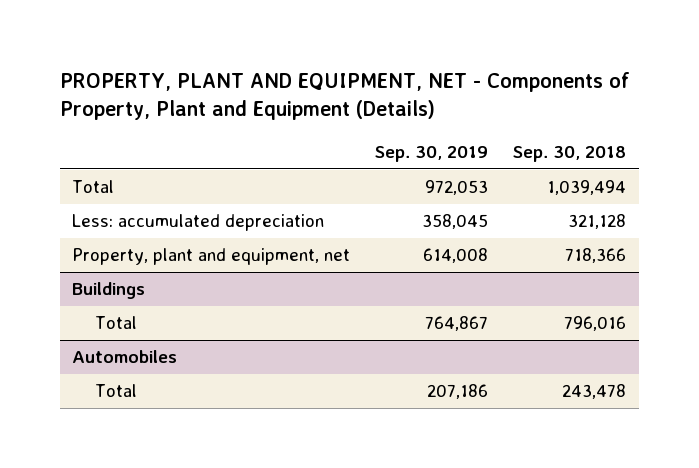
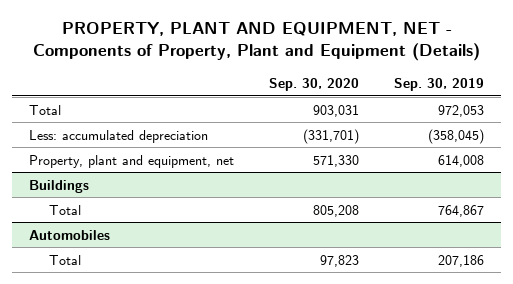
- | Sep. 30, 2019 | Sep. 30, 2018
+ | Sep. 30, 2020 | Sep. 30, 2019
- Less: accumulated depreciation | 358,045 | 321,128
+ Less: accumulated depreciation | (331,701) | (358,045)

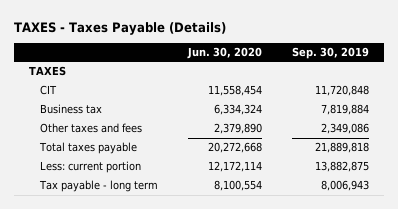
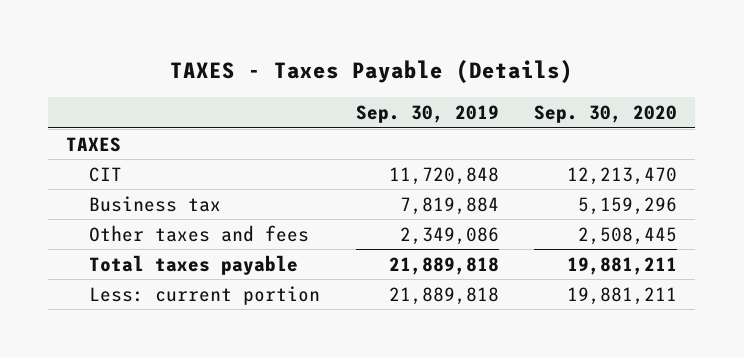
- | Jun. 30, 2020 | Sep. 30, 2019
+ | Sep. 30, 2019 | Sep. 30, 2020
- Less: current portion | 12,172,114 | 13,882,875
- Tax payable - long term | 8,100,554 | 8,006,943
+ Less: current portion | 21,889,818 | 19,881,211

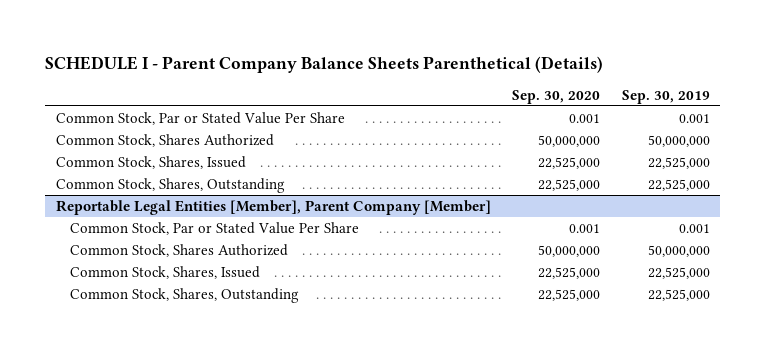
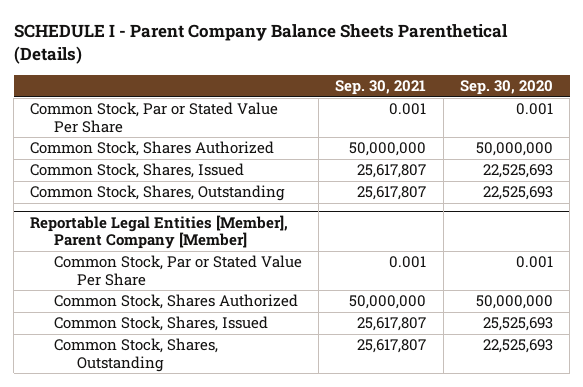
- | Sep. 30, 2020 | Sep. 30, 2019
+ | Sep. 30, 2021 | Sep. 30, 2020
- Common Stock, Shares, Issued | 22,525,000 | 22,525,000
- Common Stock, Shares, Outstanding | 22,525,000 | 22,525,000
+ Common Stock, Shares, Issued | 25,617,807 | 22,525,693
+ Common Stock, Shares, Outstanding | 25,617,807 | 22,525,693
@ Reportable Legal Entities [Member], Parent Company [Member]
- Common Stock, Shares, Issued | 22,525,000 | 22,525,000
- Common Stock, Shares, Outstanding | 22,525,000 | 22,525,000
+ Common Stock, Shares, Issued | 25,617,807 | 25,525,693
+ Common Stock, Shares, Outstanding | 25,617,807 | 22,525,693

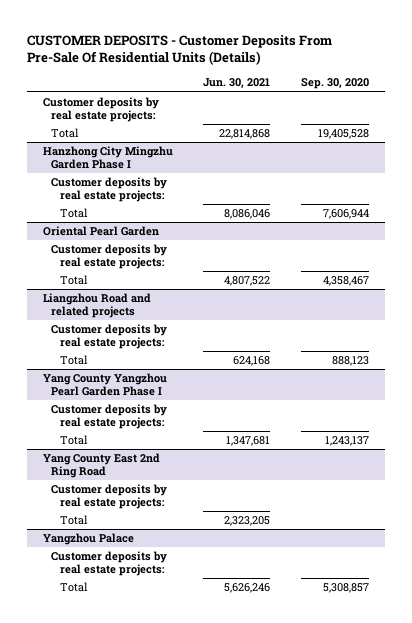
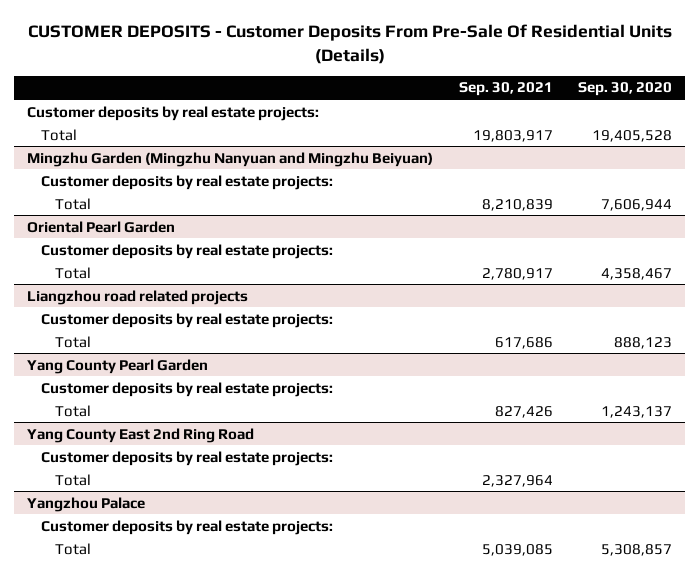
- | Jun. 30, 2021 | Sep. 30, 2020
+ | Sep. 30, 2021 | Sep. 30, 2020
- Hanzhong City Mingzhu Garden Phase I
+ Mingzhu Garden (Mingzhu Nanyuan and Mingzhu Beiyuan)
- Liangzhou Road and related projects
+ Liangzhou road related projects
- Yang County Yangzhou Pearl Garden Phase I
+ Yang County Pearl Garden

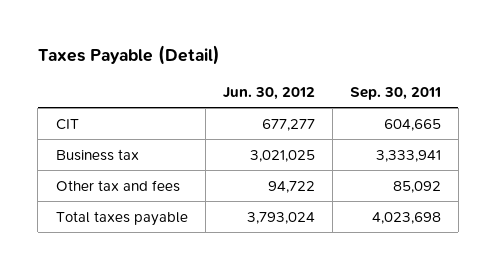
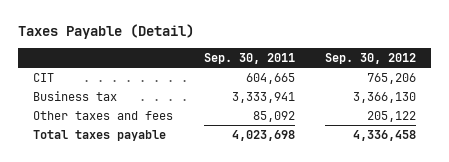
- | Jun. 30, 2012 | Sep. 30, 2011
+ | Sep. 30, 2011 | Sep. 30, 2012
- Other tax and fees | 94,722 | 85,092
+ Other taxes and fees | 85,092 | 205,122

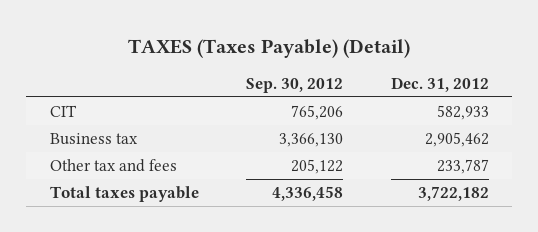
- Taxes Payable (Detail)
+ TAXES (Taxes Payable) (Detail)
- | Sep. 30, 2011 | Sep. 30, 2012
+ | Sep. 30, 2012 | Dec. 31, 2012
- Other taxes and fees | 85,092 | 205,122
+ Other tax and fees | 205,122 | 233,787

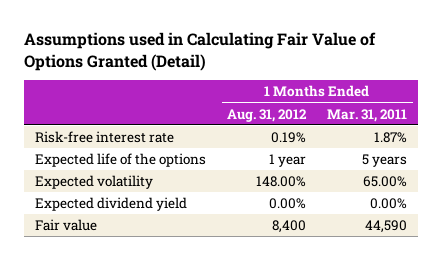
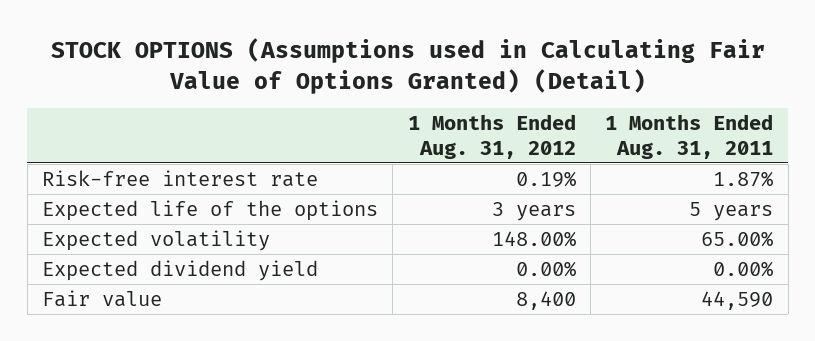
- Assumptions used in Calculating Fair Value of Options Granted (Detail)
+ STOCK OPTIONS (Assumptions used in Calculating Fair Value of Options Granted) (Detail)
- | 1 Months Ended Aug. 31, 2012 | 1 Months Ended Mar. 31, 2011
+ | 1 Months Ended Aug. 31, 2012 | 1 Months Ended Aug. 31, 2011
- Expected life of the options | 1 year | 5 years
+ Expected life of the options | 3 years | 5 years

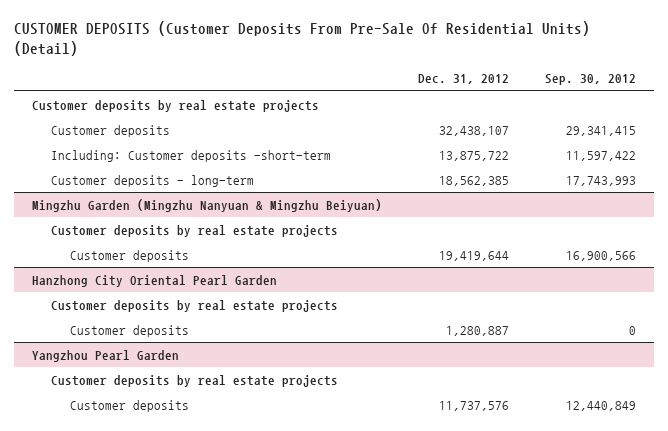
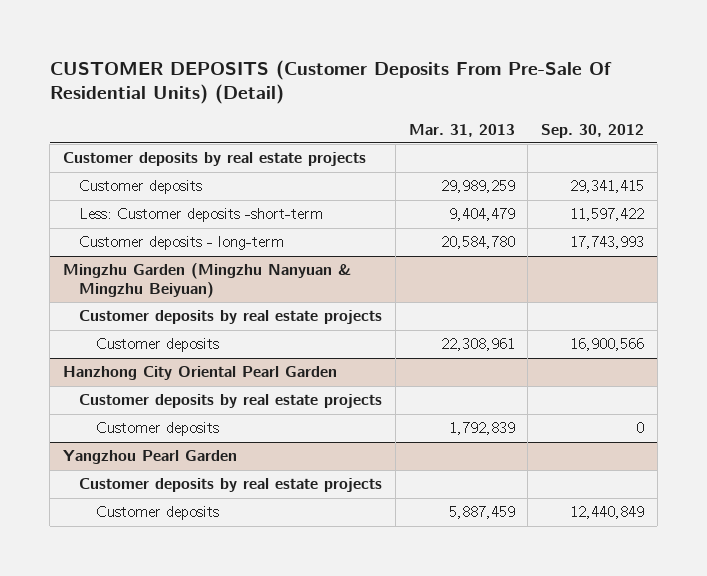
- | Dec. 31, 2012 | Sep. 30, 2012
+ | Mar. 31, 2013 | Sep. 30, 2012
- Including: Customer deposits -short-term | 13,875,722 | 11,597,422
+ Less: Customer deposits -short-term | 9,404,479 | 11,597,422

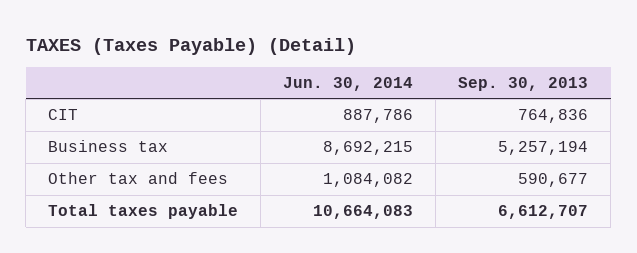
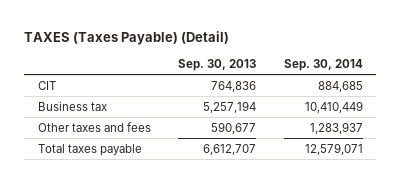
- | Jun. 30, 2014 | Sep. 30, 2013
+ | Sep. 30, 2013 | Sep. 30, 2014
- Other tax and fees | 1,084,082 | 590,677
+ Other taxes and fees | 590,677 | 1,283,937

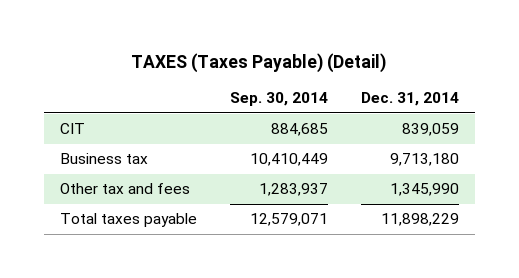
- | Sep. 30, 2013 | Sep. 30, 2014
+ | Sep. 30, 2014 | Dec. 31, 2014
- Other taxes and fees | 590,677 | 1,283,937
+ Other tax and fees | 1,283,937 | 1,345,990

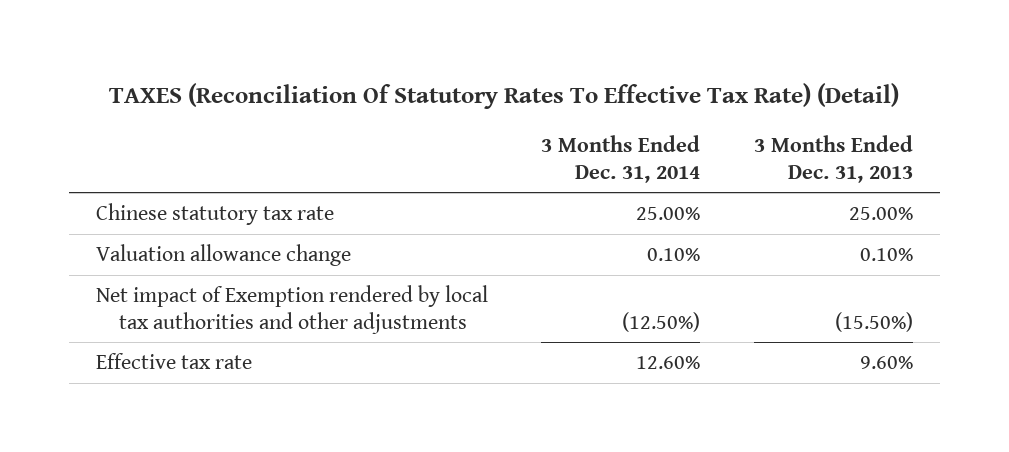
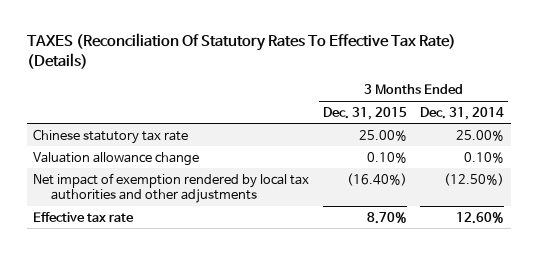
- TAXES (Reconciliation Of Statutory Rates To Effective Tax Rate) (Detail)
+ TAXES (Reconciliation Of Statutory Rates To Effective Tax Rate) (Details)
- | 3 Months Ended Dec. 31, 2014 | 3 Months Ended Dec. 31, 2013
+ | 3 Months Ended Dec. 31, 2015 | 3 Months Ended Dec. 31, 2014
- Net impact of Exemption rendered by local tax authorities and other adjustments | (12.50%) | (15.50%)
+ Net impact of exemption rendered by local tax authorities and other adjustments | (16.40%) | (12.50%)

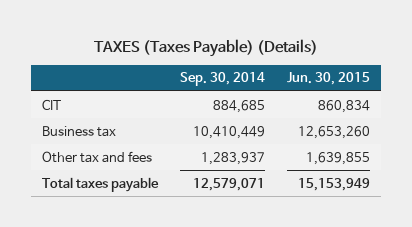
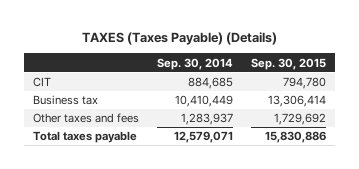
- | Sep. 30, 2014 | Jun. 30, 2015
+ | Sep. 30, 2014 | Sep. 30, 2015
- Other tax and fees | 1,283,937 | 1,639,855
+ Other taxes and fees | 1,283,937 | 1,729,692

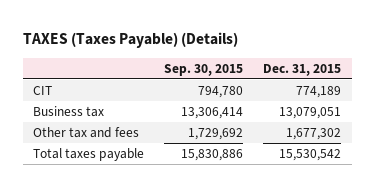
- | Sep. 30, 2014 | Sep. 30, 2015
+ | Sep. 30, 2015 | Dec. 31, 2015
- Other taxes and fees | 1,283,937 | 1,729,692
+ Other tax and fees | 1,729,692 | 1,677,302

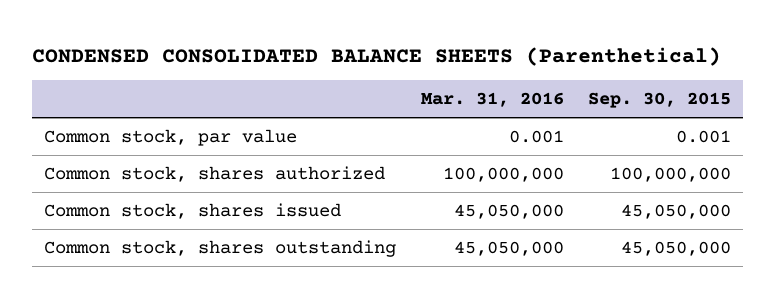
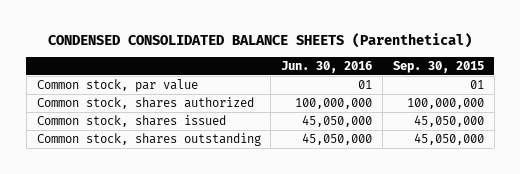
- | Mar. 31, 2016 | Sep. 30, 2015
+ | Jun. 30, 2016 | Sep. 30, 2015
- Common stock, par value | 0.001 | 0.001
+ Common stock, par value | 01 | 01

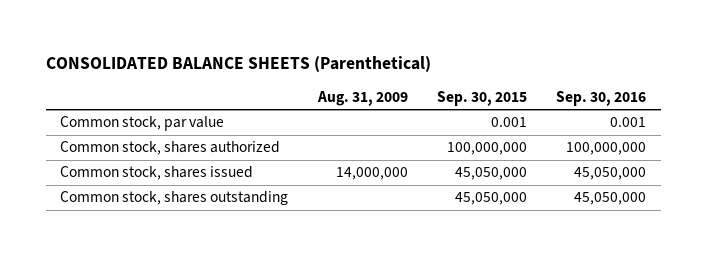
- CONDENSED CONSOLIDATED BALANCE SHEETS (Parenthetical)
+ CONSOLIDATED BALANCE SHEETS (Parenthetical)
- | Jun. 30, 2016 | Sep. 30, 2015
+ | Aug. 31, 2009 | Sep. 30, 2015 | Sep. 30, 2016
- Common stock, par value | 01 | 01
+ Common stock, par value | | 0.001 | 0.001

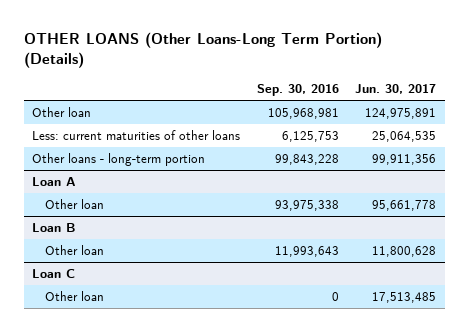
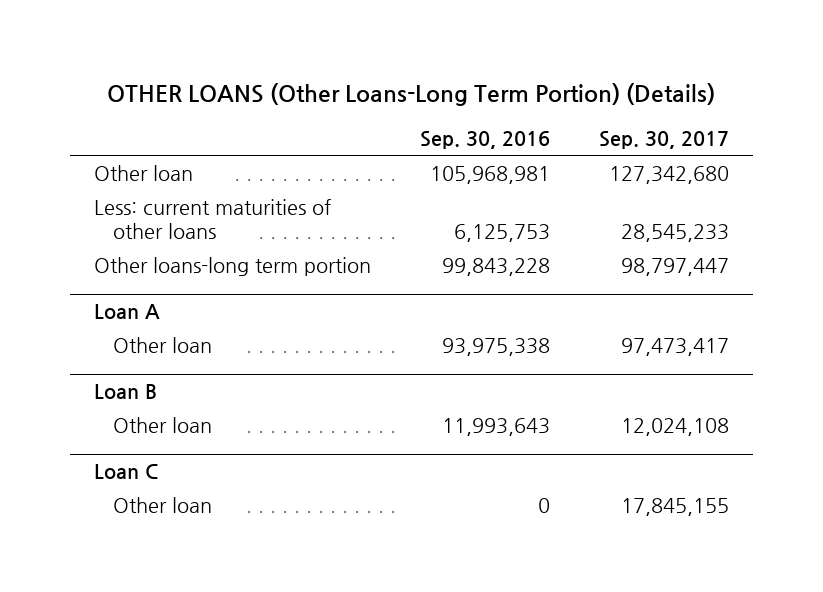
- | Sep. 30, 2016 | Jun. 30, 2017
+ | Sep. 30, 2016 | Sep. 30, 2017
- Other loans - long-term portion | 99,843,228 | 99,911,356
+ Other loans-long term portion | 99,843,228 | 98,797,447

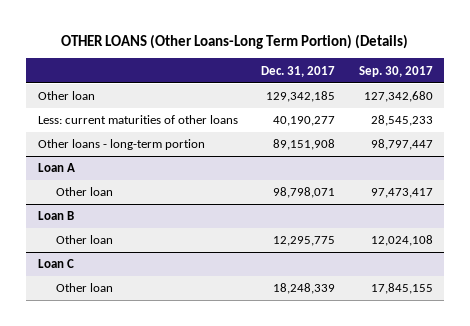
- | Sep. 30, 2016 | Sep. 30, 2017
+ | Dec. 31, 2017 | Sep. 30, 2017
- Other loans-long term portion | 99,843,228 | 98,797,447
+ Other loans - long-term portion | 89,151,908 | 98,797,447

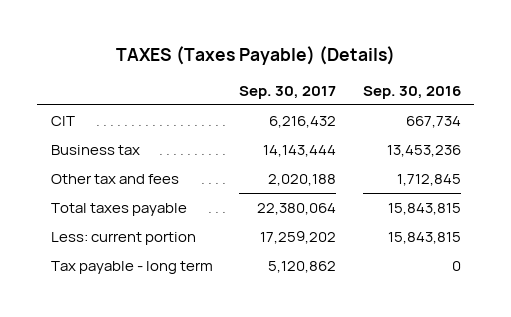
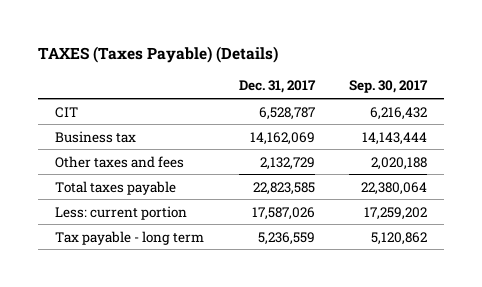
- | Sep. 30, 2017 | Sep. 30, 2016
+ | Dec. 31, 2017 | Sep. 30, 2017
- Other tax and fees | 2,020,188 | 1,712,845
+ Other taxes and fees | 2,132,729 | 2,020,188

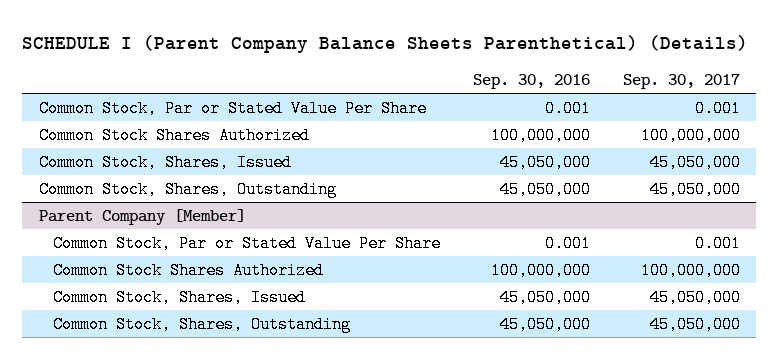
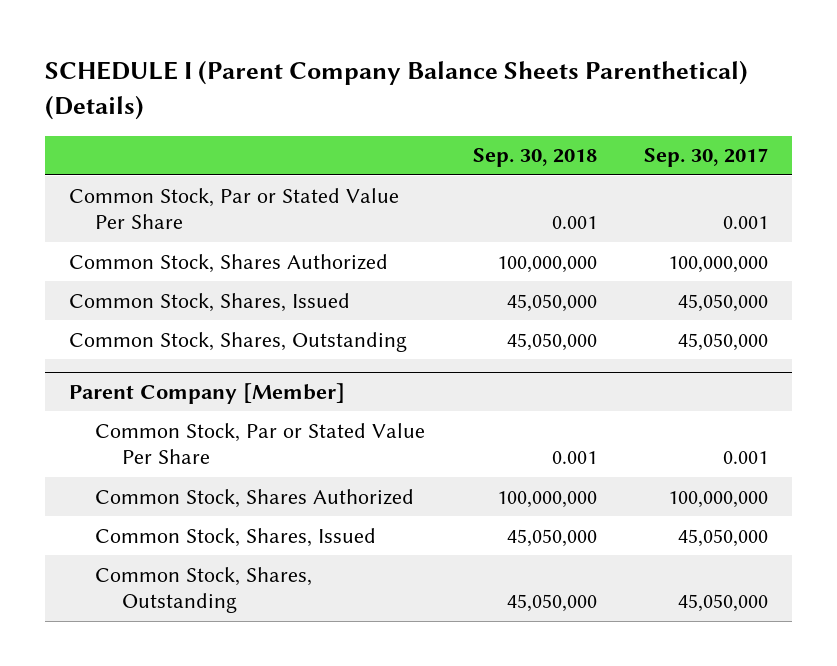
- | Sep. 30, 2016 | Sep. 30, 2017
+ | Sep. 30, 2018 | Sep. 30, 2017
- Common Stock Shares Authorized | 100,000,000 | 100,000,000
+ Common Stock, Shares Authorized | 100,000,000 | 100,000,000
@ Parent Company [Member]
- Common Stock Shares Authorized | 100,000,000 | 100,000,000
+ Common Stock, Shares Authorized | 100,000,000 | 100,000,000

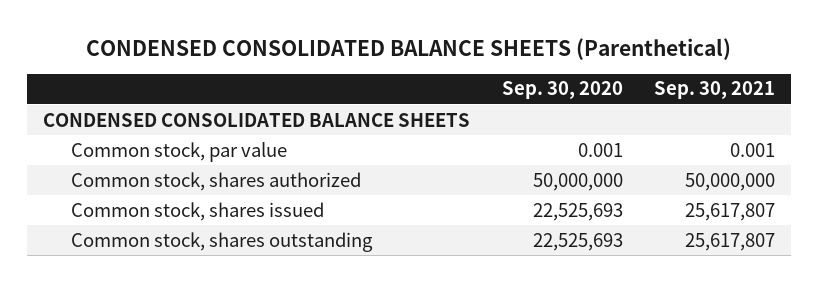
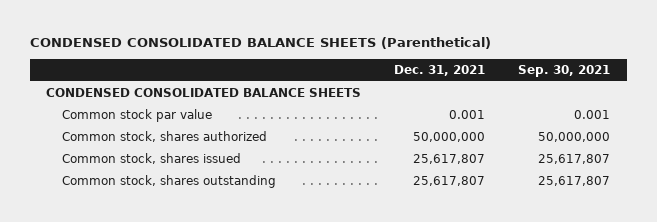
- | Sep. 30, 2020 | Sep. 30, 2021
+ | Dec. 31, 2021 | Sep. 30, 2021
- Common stock, par value | 0.001 | 0.001
+ Common stock par value | 0.001 | 0.001

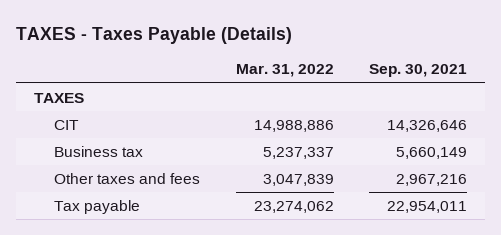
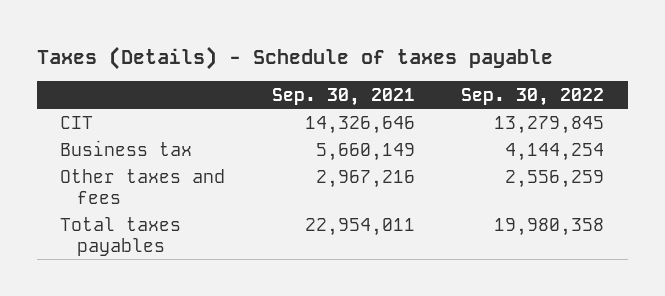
- TAXES - Taxes Payable (Details)
+ Taxes (Details) - Schedule of taxes payable
- | Mar. 31, 2022 | Sep. 30, 2021
+ | Sep. 30, 2021 | Sep. 30, 2022
- TAXES
- Tax payable | 23,274,062 | 22,954,011
+ Total taxes payables | 22,954,011 | 19,980,358

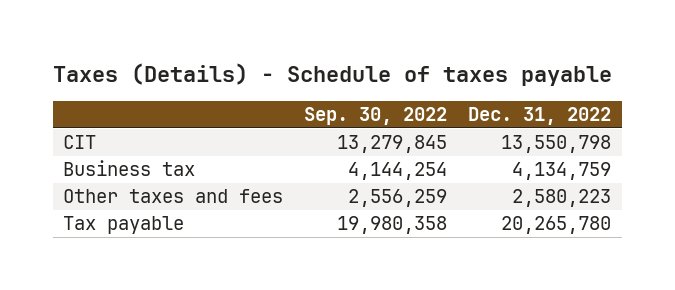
- | Sep. 30, 2021 | Sep. 30, 2022
+ | Sep. 30, 2022 | Dec. 31, 2022
- Total taxes payables | 22,954,011 | 19,980,358
+ Tax payable | 19,980,358 | 20,265,780

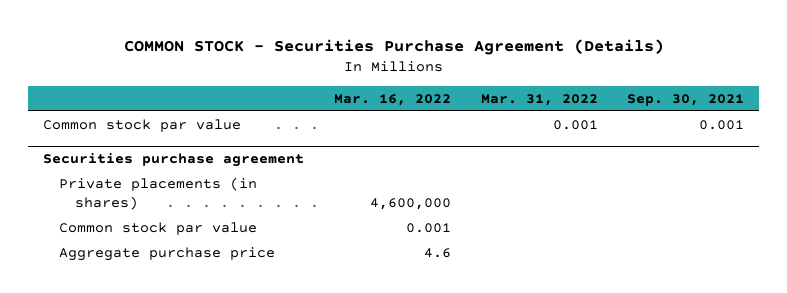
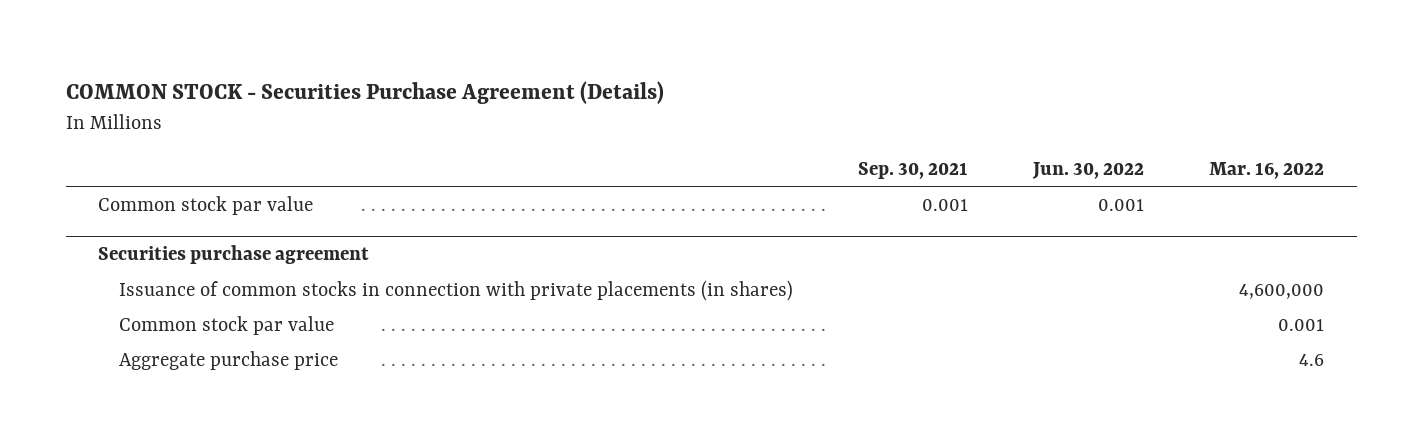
- | Mar. 16, 2022 | Mar. 31, 2022 | Sep. 30, 2021
+ | Sep. 30, 2021 | Jun. 30, 2022 | Mar. 16, 2022
@ Securities purchase agreement
- Private placements (in shares) | 4,600,000 | |
+ Issuance of common stocks in connection with private placements (in shares) | | | 4,600,000

